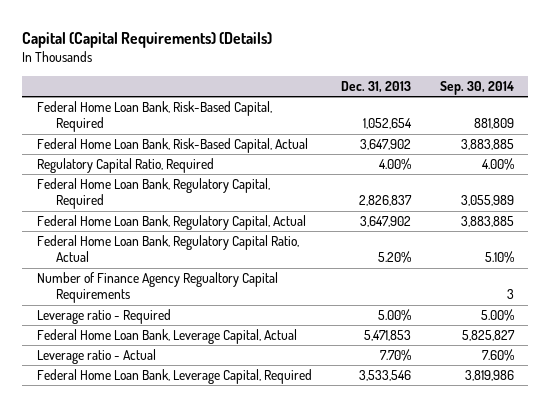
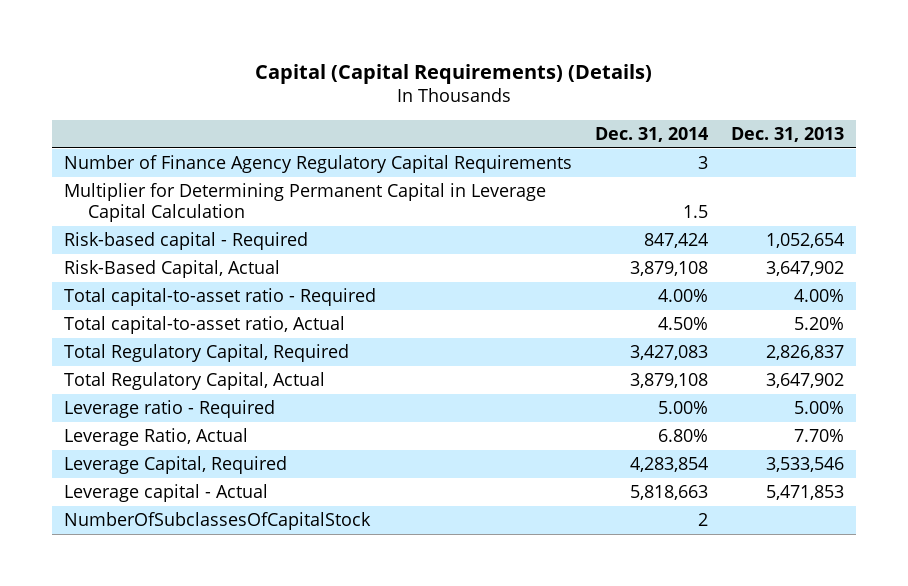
- | Dec. 31, 2013 | Sep. 30, 2014
+ | Dec. 31, 2014 | Dec. 31, 2013
- Federal Home Loan Bank, Risk-Based Capital, Required | 1,052,654 | 881,809
- Federal Home Loan Bank, Risk-Based Capital, Actual | 3,647,902 | 3,883,885
- Regulatory Capital Ratio, Required | 4.00% | 4.00%
- Federal Home Loan Bank, Regulatory Capital, Required | 2,826,837 | 3,055,989
- Federal Home Loan Bank, Regulatory Capital, Actual | 3,647,902 | 3,883,885
- Federal Home Loan Bank, Regulatory Capital Ratio, Actual | 5.20% | 5.10%
- Number of Finance Agency Regualtory Capital Requirements | | 3
+ Number of Finance Agency Regulatory Capital Requirements | 3 |
+ Multiplier for Determining Permanent Capital in Leverage Capital Calculation | 1.5 |
+ Risk-based capital - Required | 847,424 | 1,052,654
+ Risk-Based Capital, Actual | 3,879,108 | 3,647,902
+ Total capital-to-asset ratio - Required | 4.00% | 4.00%
+ Total capital-to-asset ratio, Actual | 4.50% | 5.20%
+ Total Regulatory Capital, Required | 3,427,083 | 2,826,837
+ Total Regulatory Capital, Actual | 3,879,108 | 3,647,902
- Federal Home Loan Bank, Leverage Capital, Actual | 5,471,853 | 5,825,827
- Leverage ratio - Actual | 7.70% | 7.60%
- Federal Home Loan Bank, Leverage Capital, Required | 3,533,546 | 3,819,986
+ Leverage Ratio, Actual | 6.80% | 7.70%
+ Leverage Capital, Required | 4,283,854 | 3,533,546
+ Leverage capital - Actual | 5,818,663 | 5,471,853
+ NumberOfSubclassesOfCapitalStock | 2 |

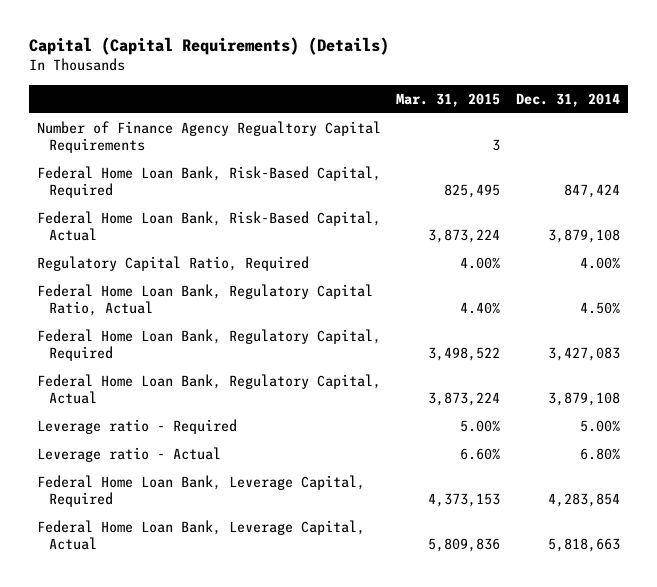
- | Dec. 31, 2014 | Dec. 31, 2013
+ | Mar. 31, 2015 | Dec. 31, 2014
- Number of Finance Agency Regulatory Capital Requirements | 3 |
- Multiplier for Determining Permanent Capital in Leverage Capital Calculation | 1.5 |
- Risk-based capital - Required | 847,424 | 1,052,654
- Risk-Based Capital, Actual | 3,879,108 | 3,647,902
- Total capital-to-asset ratio - Required | 4.00% | 4.00%
- Total capital-to-asset ratio, Actual | 4.50% | 5.20%
- Total Regulatory Capital, Required | 3,427,083 | 2,826,837
- Total Regulatory Capital, Actual | 3,879,108 | 3,647,902
+ Number of Finance Agency Regualtory Capital Requirements | 3 |
+ Federal Home Loan Bank, Risk-Based Capital, Required | 825,495 | 847,424
+ Federal Home Loan Bank, Risk-Based Capital, Actual | 3,873,224 | 3,879,108
+ Regulatory Capital Ratio, Required | 4.00% | 4.00%
+ Federal Home Loan Bank, Regulatory Capital Ratio, Actual | 4.40% | 4.50%
+ Federal Home Loan Bank, Regulatory Capital, Required | 3,498,522 | 3,427,083
+ Federal Home Loan Bank, Regulatory Capital, Actual | 3,873,224 | 3,879,108
- Leverage Ratio, Actual | 6.80% | 7.70%
- Leverage Capital, Required | 4,283,854 | 3,533,546
- Leverage capital - Actual | 5,818,663 | 5,471,853
- NumberOfSubclassesOfCapitalStock | 2 |
+ Leverage ratio - Actual | 6.60% | 6.80%
+ Federal Home Loan Bank, Leverage Capital, Required | 4,373,153 | 4,283,854
+ Federal Home Loan Bank, Leverage Capital, Actual | 5,809,836 | 5,818,663

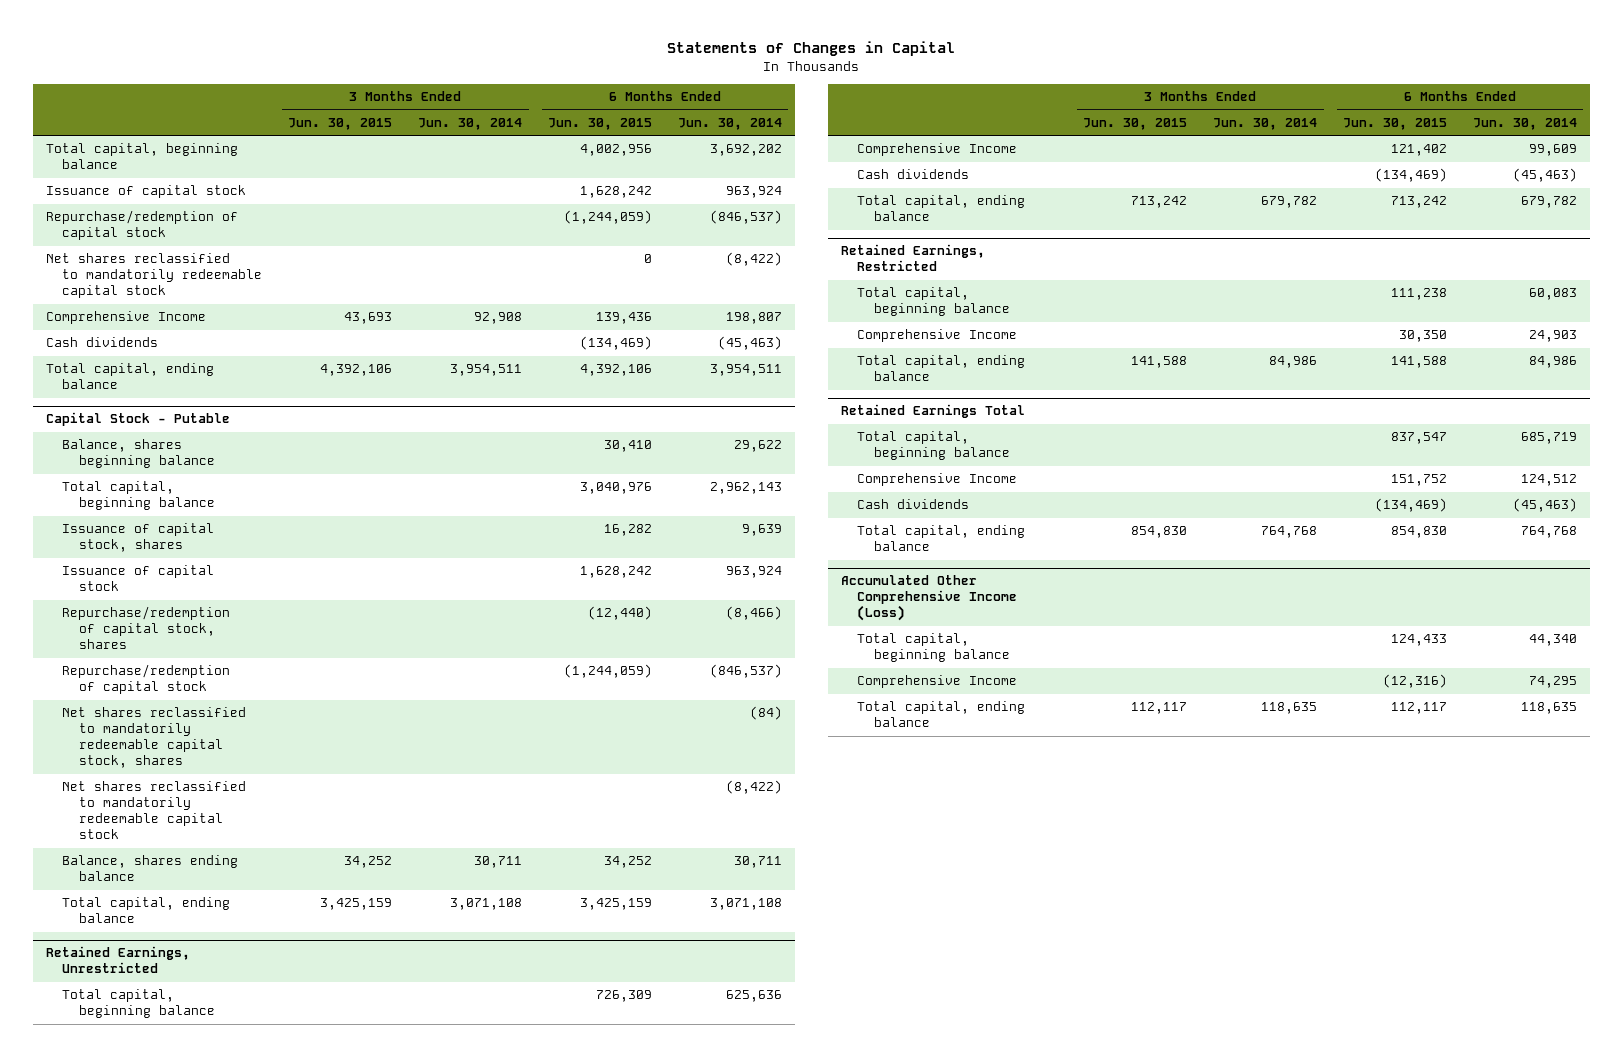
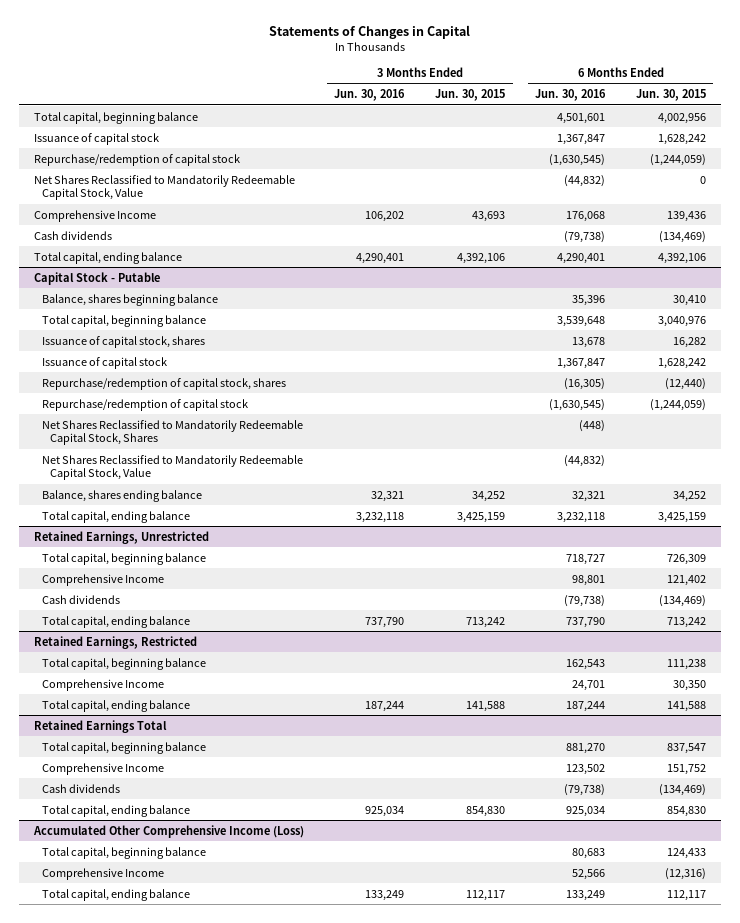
- | 3 Months Ended Jun. 30, 2015 | 3 Months Ended Jun. 30, 2014 | 6 Months Ended Jun. 30, 2015 | 6 Months Ended Jun. 30, 2014
+ | 3 Months Ended Jun. 30, 2016 | 3 Months Ended Jun. 30, 2015 | 6 Months Ended Jun. 30, 2016 | 6 Months Ended Jun. 30, 2015
- Net shares reclassified to mandatorily redeemable capital stock | | | 0 | (8,422)
+ Net Shares Reclassified to Mandatorily Redeemable Capital Stock, Value | | | (44,832) | 0
@ Capital Stock - Putable
- Net shares reclassified to mandatorily redeemable capital stock, shares | | | | (84)
- Net shares reclassified to mandatorily redeemable capital stock | | | | (8,422)
+ Net Shares Reclassified to Mandatorily Redeemable Capital Stock, Shares | | | (448) |
+ Net Shares Reclassified to Mandatorily Redeemable Capital Stock, Value | | | (44,832) |

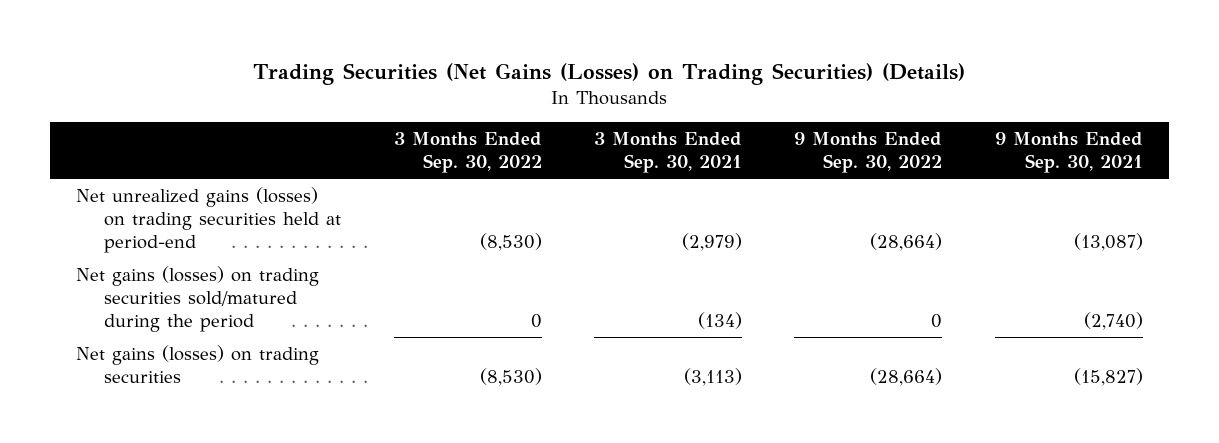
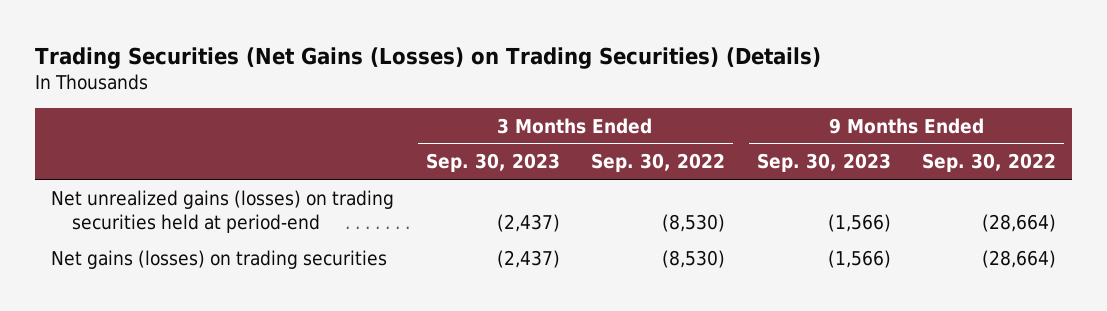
- | 3 Months Ended Sep. 30, 2022 | 3 Months Ended Sep. 30, 2021 | 9 Months Ended Sep. 30, 2022 | 9 Months Ended Sep. 30, 2021
+ | 3 Months Ended Sep. 30, 2023 | 3 Months Ended Sep. 30, 2022 | 9 Months Ended Sep. 30, 2023 | 9 Months Ended Sep. 30, 2022
- Net gains (losses) on trading securities sold/matured during the period | 0 | (134) | 0 | (2,740)

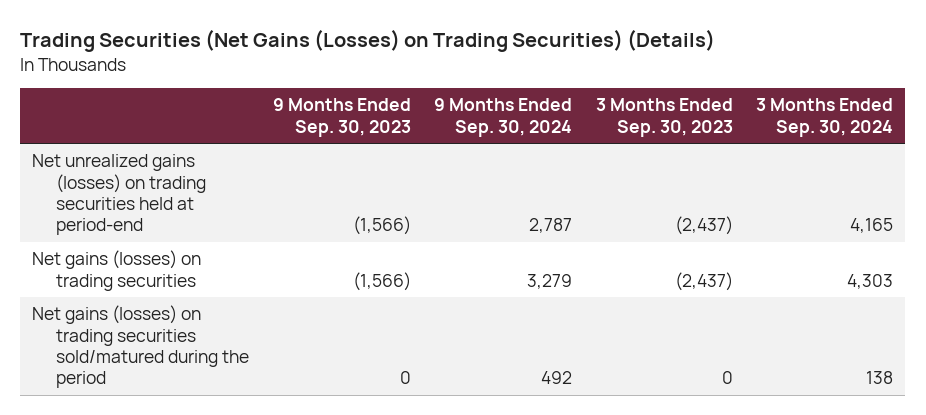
- | 3 Months Ended Sep. 30, 2023 | 3 Months Ended Sep. 30, 2022 | 9 Months Ended Sep. 30, 2023 | 9 Months Ended Sep. 30, 2022
+ | 9 Months Ended Sep. 30, 2023 | 9 Months Ended Sep. 30, 2024 | 3 Months Ended Sep. 30, 2023 | 3 Months Ended Sep. 30, 2024
+ Net gains (losses) on trading securities sold/matured during the period | 0 | 492 | 0 | 138

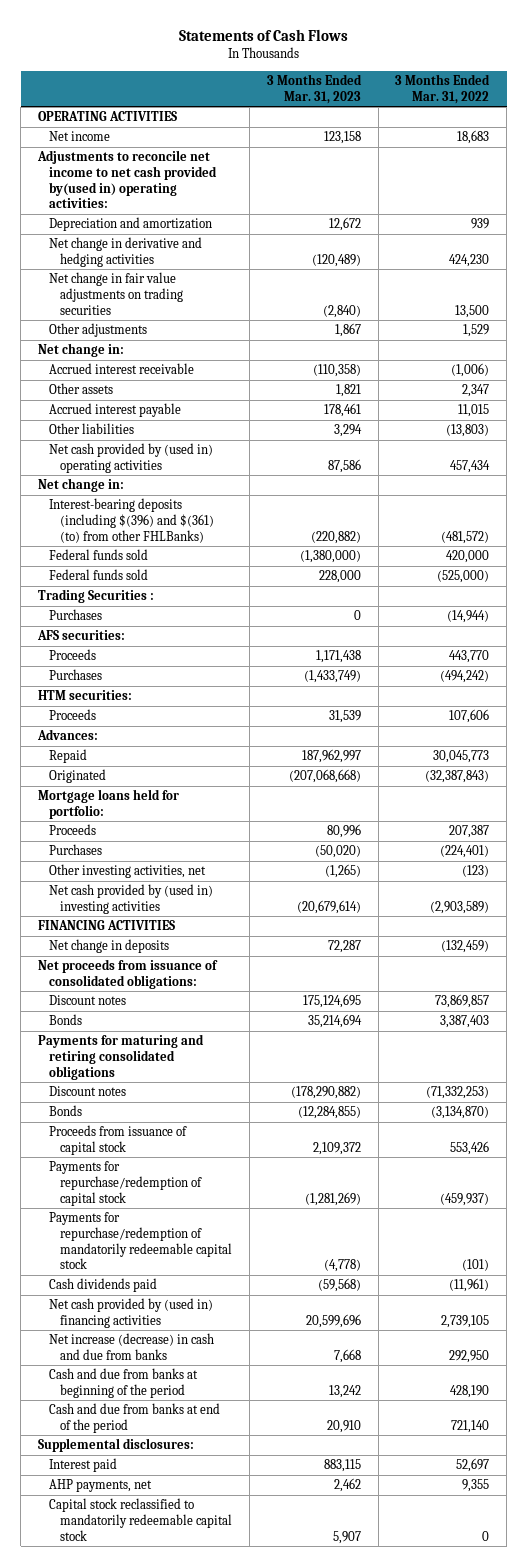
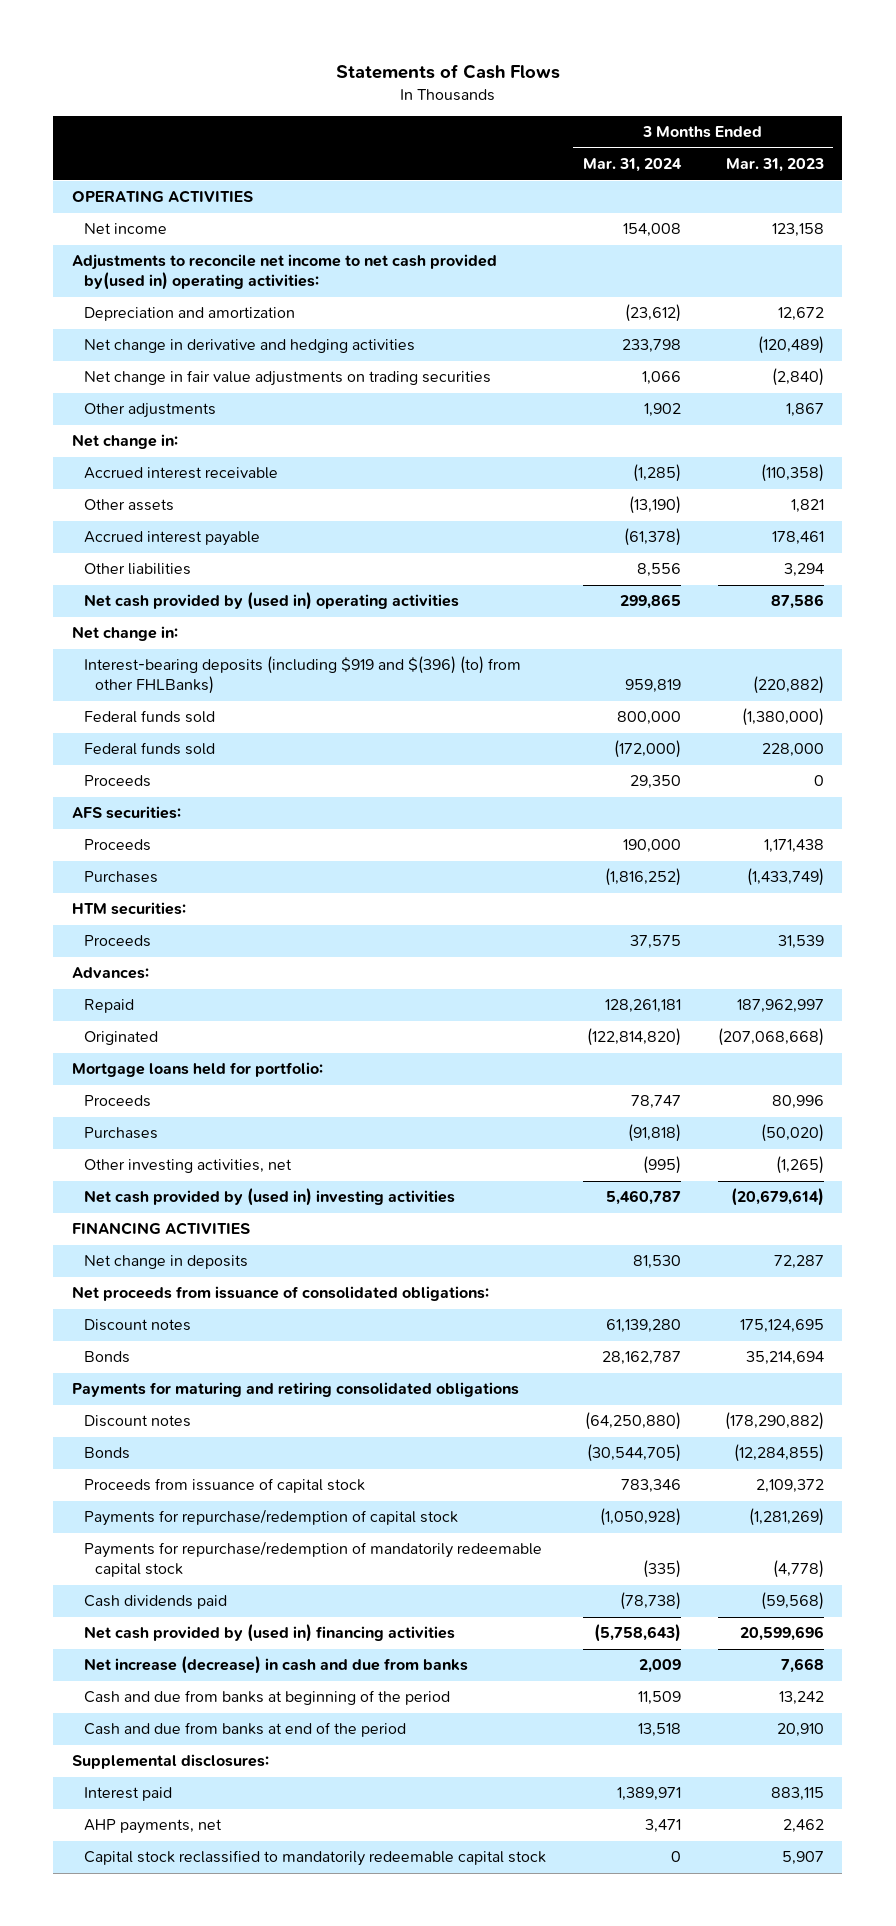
- | 3 Months Ended Mar. 31, 2023 | 3 Months Ended Mar. 31, 2022
+ | 3 Months Ended Mar. 31, 2024 | 3 Months Ended Mar. 31, 2023
- Interest-bearing deposits (including $(396) and $(361) (to) from other FHLBanks) | (220,882) | (481,572)
+ Interest-bearing deposits (including $919 and $(396) (to) from other FHLBanks) | 959,819 | (220,882)
- Trading Securities :
- Purchases | 0 | (14,944)
+ Proceeds | 29,350 | 0

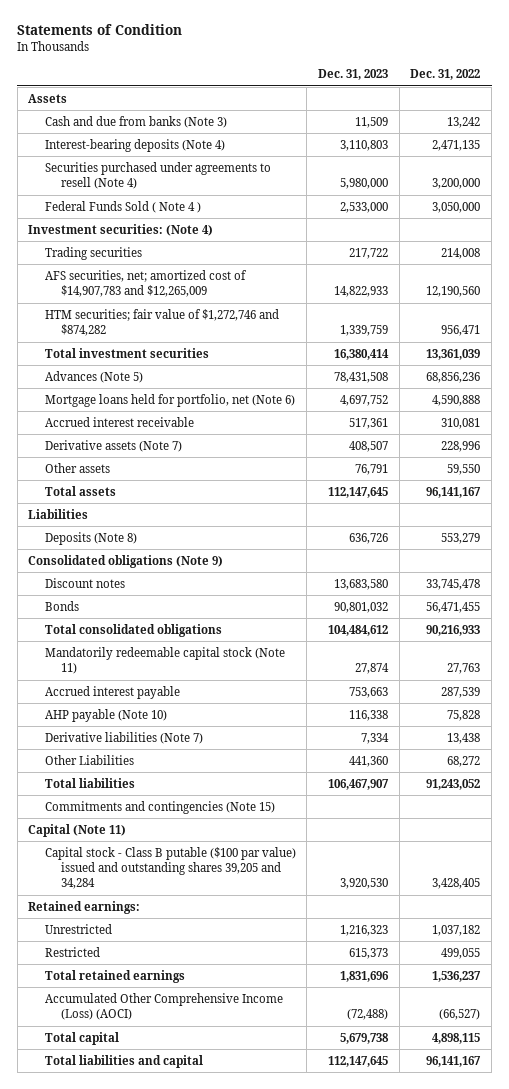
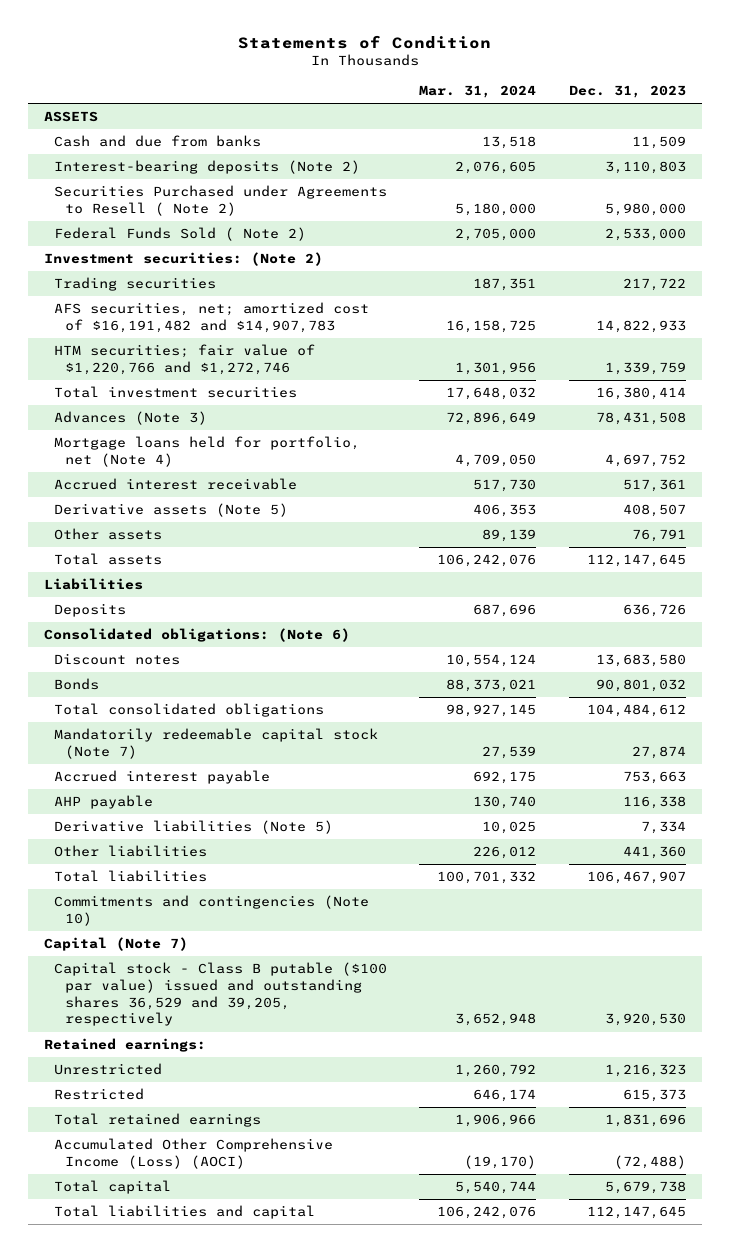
- | Dec. 31, 2023 | Dec. 31, 2022
+ | Mar. 31, 2024 | Dec. 31, 2023
- Assets
- Cash and due from banks (Note 3) | 11,509 | 13,242
- Interest-bearing deposits (Note 4) | 3,110,803 | 2,471,135
- Securities purchased under agreements to resell (Note 4) | 5,980,000 | 3,200,000
- Federal Funds Sold ( Note 4 ) | 2,533,000 | 3,050,000
- Investment securities: (Note 4)
+ ASSETS
+ Cash and due from banks | 13,518 | 11,509
+ Interest-bearing deposits (Note 2) | 2,076,605 | 3,110,803
+ Securities Purchased under Agreements to Resell ( Note 2) | 5,180,000 | 5,980,000
+ Federal Funds Sold ( Note 2) | 2,705,000 | 2,533,000
+ Investment securities: (Note 2)
- AFS securities, net; amortized cost of $14,907,783 and $12,265,009 | 14,822,933 | 12,190,560
- HTM securities; fair value of $1,272,746 and $874,282 | 1,339,759 | 956,471
+ AFS securities, net; amortized cost of $16,191,482 and $14,907,783 | 16,158,725 | 14,822,933
+ HTM securities; fair value of $1,220,766 and $1,272,746 | 1,301,956 | 1,339,759
- Advances (Note 5) | 78,431,508 | 68,856,236
- Mortgage loans held for portfolio, net (Note 6) | 4,697,752 | 4,590,888
+ Advances (Note 3) | 72,896,649 | 78,431,508
+ Mortgage loans held for portfolio, net (Note 4) | 4,709,050 | 4,697,752
- Derivative assets (Note 7) | 408,507 | 228,996
+ Derivative assets (Note 5) | 406,353 | 408,507
- Deposits (Note 8) | 636,726 | 553,279
- Consolidated obligations (Note 9)
+ Deposits | 687,696 | 636,726
+ Consolidated obligations: (Note 6)
- Mandatorily redeemable capital stock (Note 11) | 27,874 | 27,763
+ Mandatorily redeemable capital stock (Note 7) | 27,539 | 27,874
- AHP payable (Note 10) | 116,338 | 75,828
- Derivative liabilities (Note 7) | 7,334 | 13,438
- Other Liabilities | 441,360 | 68,272
+ AHP payable | 130,740 | 116,338
+ Derivative liabilities (Note 5) | 10,025 | 7,334
+ Other liabilities | 226,012 | 441,360
- Commitments and contingencies (Note 15)
- Capital (Note 11)
- Capital stock - Class B putable ($100 par value) issued and outstanding shares 39,205 and 34,284 | 3,920,530 | 3,428,405
+ Commitments and contingencies (Note 10)
+ Capital (Note 7)
+ Capital stock - Class B putable ($100 par value) issued and outstanding shares 36,529 and 39,205, respectively | 3,652,948 | 3,920,530

